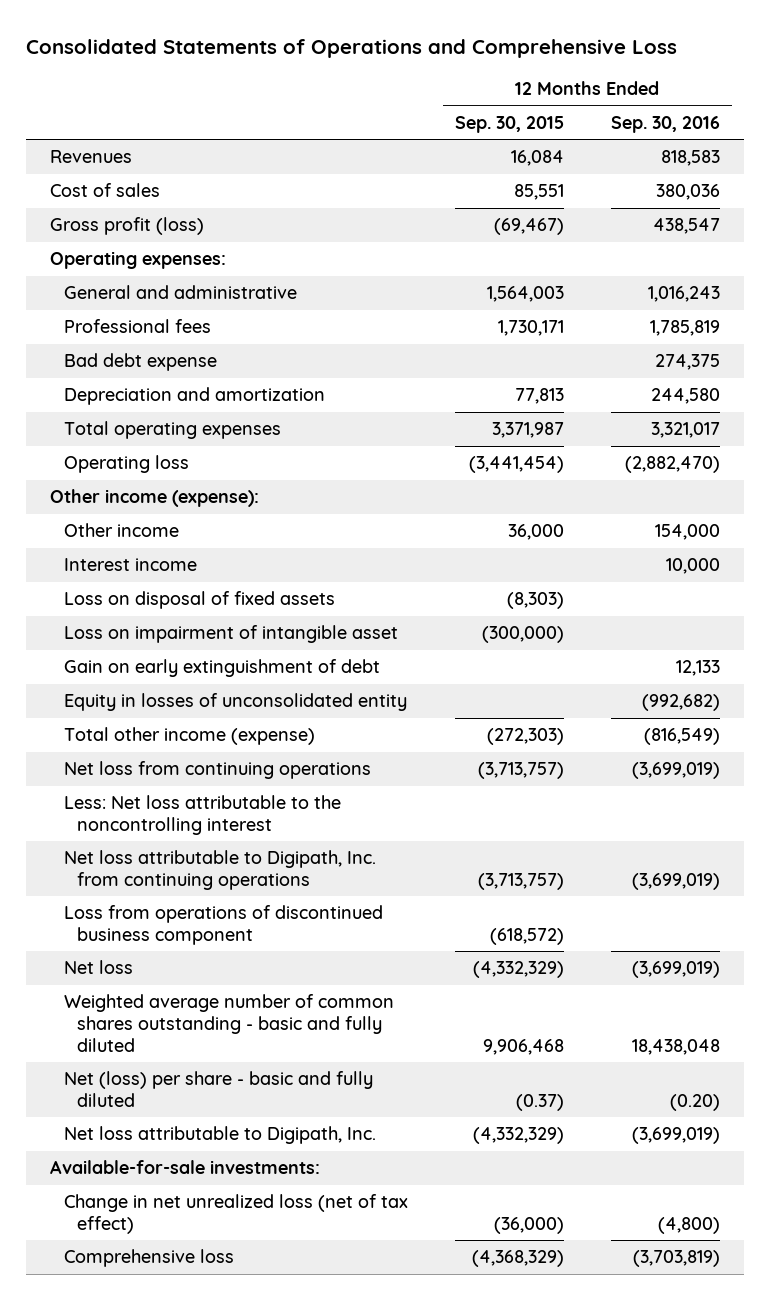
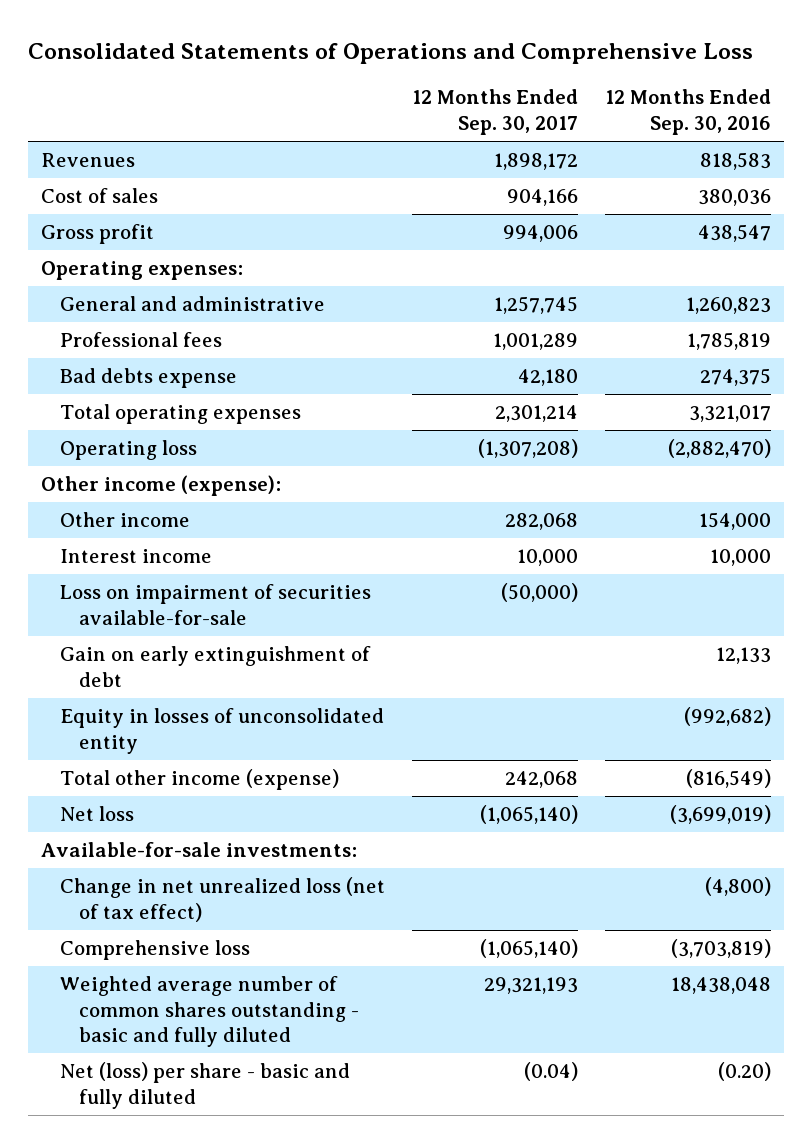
- | 12 Months Ended Sep. 30, 2015 | 12 Months Ended Sep. 30, 2016
+ | 12 Months Ended Sep. 30, 2017 | 12 Months Ended Sep. 30, 2016
- Gross profit (loss) | (69,467) | 438,547
+ Gross profit | 994,006 | 438,547
- General and administrative | 1,564,003 | 1,016,243
+ General and administrative | 1,257,745 | 1,260,823
- Bad debt expense | | 274,375
- Depreciation and amortization | 77,813 | 244,580
+ Bad debts expense | 42,180 | 274,375
- Loss on disposal of fixed assets | (8,303) |
- Loss on impairment of intangible asset | (300,000) |
+ Loss on impairment of securities available-for-sale | (50,000) |
- Net loss from continuing operations | (3,713,757) | (3,699,019)
- Less: Net loss attributable to the noncontrolling interest
- Net loss attributable to Digipath, Inc. from continuing operations | (3,713,757) | (3,699,019)
- Loss from operations of discontinued business component | (618,572) |
- Net loss attributable to Digipath, Inc. | (4,332,329) | (3,699,019)
moved down: Weighted average number of common shares outstanding - basic and fully diluted | 29,321,193 | 18,438,048
moved down: Net (loss) per share - basic and fully diluted | (0.04) | (0.20)

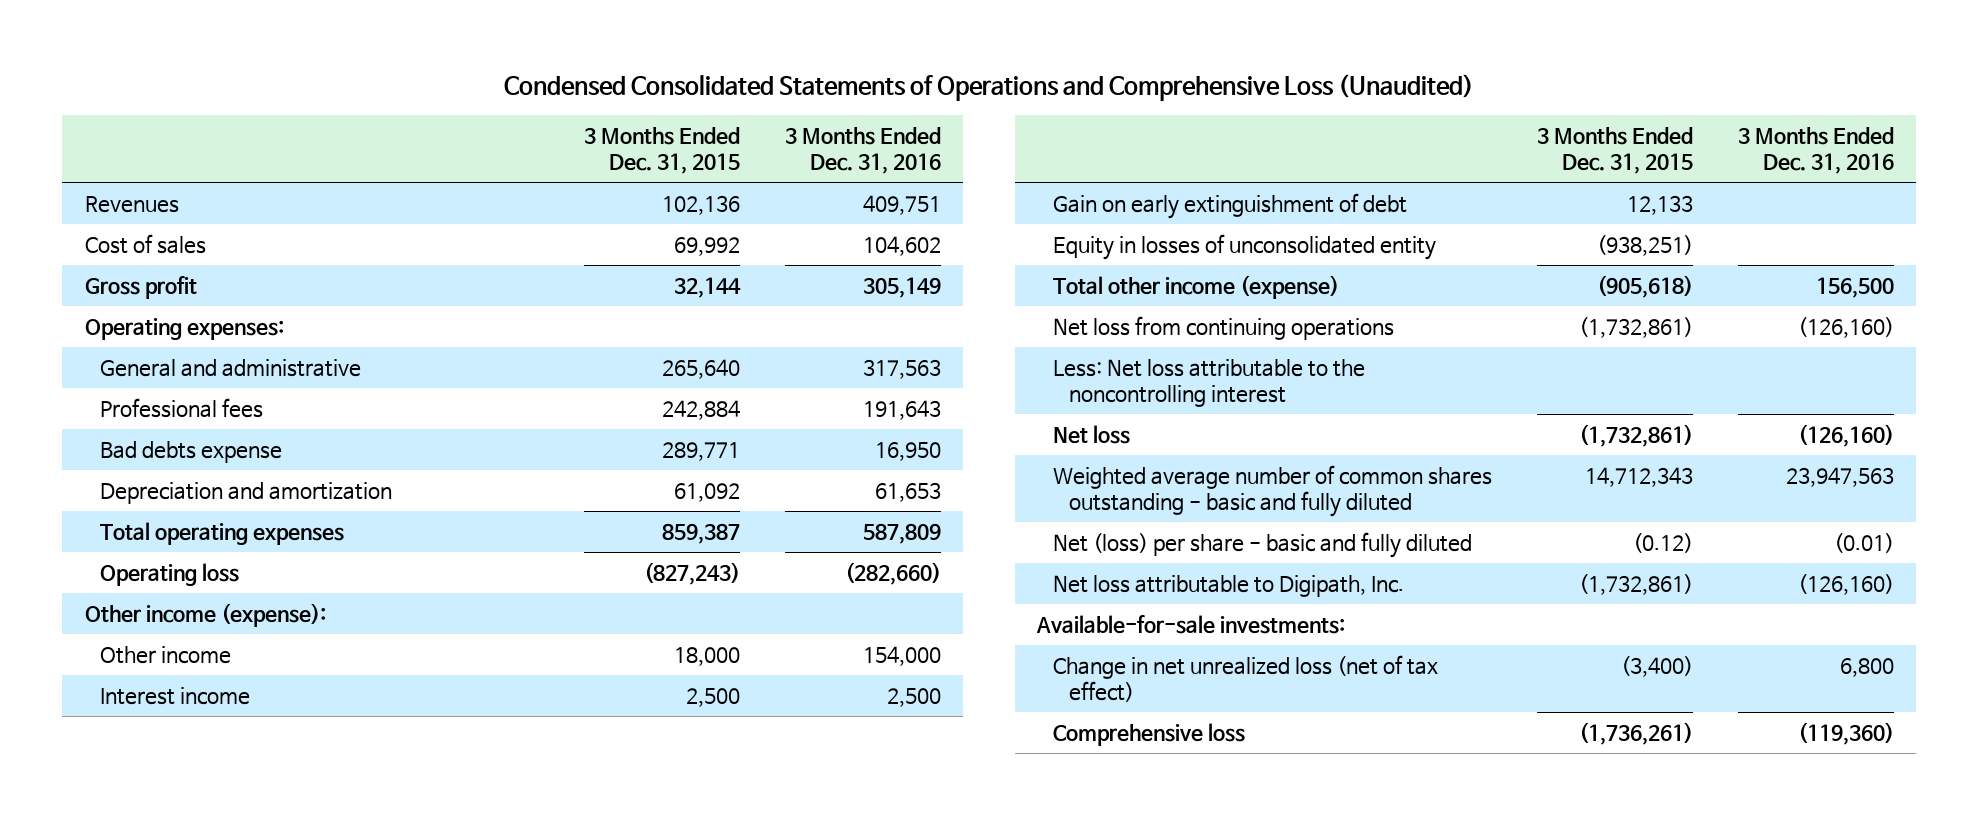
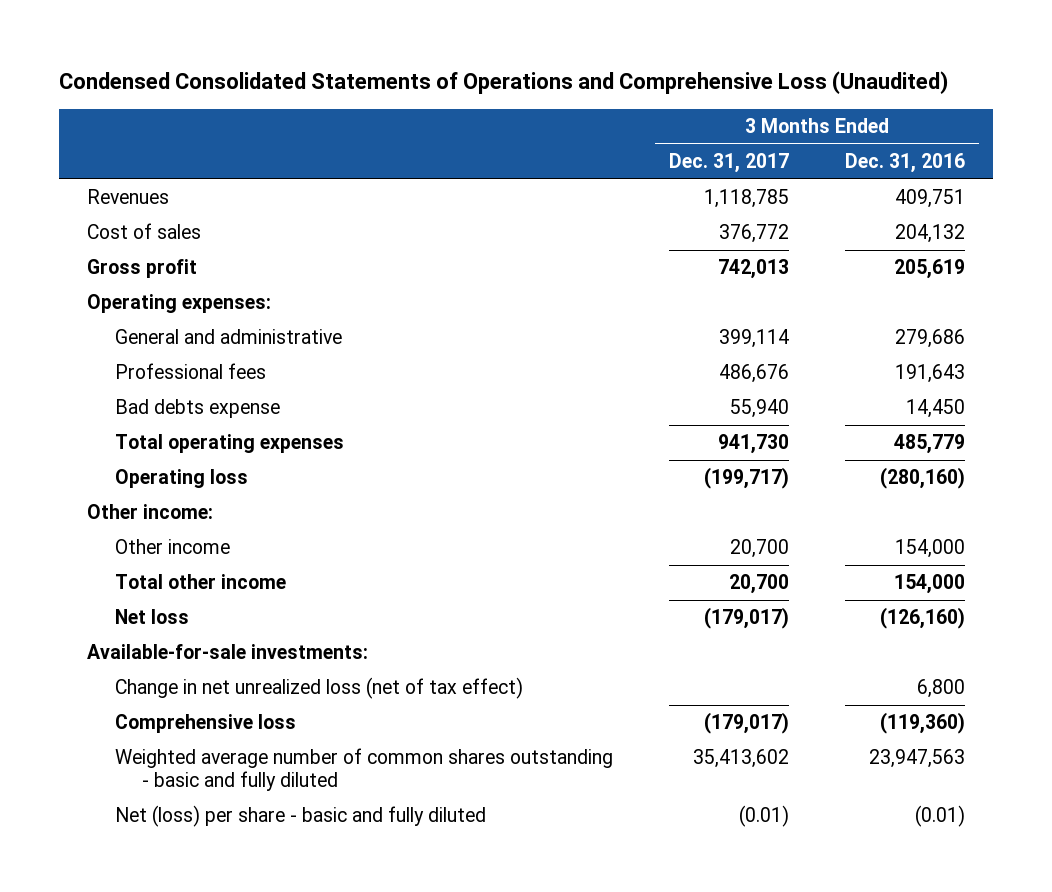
- | 3 Months Ended Dec. 31, 2015 | 3 Months Ended Dec. 31, 2016
+ | 3 Months Ended Dec. 31, 2017 | 3 Months Ended Dec. 31, 2016
- Cost of sales | 69,992 | 104,602
- Gross profit | 32,144 | 305,149
+ Cost of sales | 376,772 | 204,132
+ Gross profit | 742,013 | 205,619
- General and administrative | 265,640 | 317,563
+ General and administrative | 399,114 | 279,686
- Bad debts expense | 289,771 | 16,950
- Depreciation and amortization | 61,092 | 61,653
- Total operating expenses | 859,387 | 587,809
- Operating loss | (827,243) | (282,660)
- Other income (expense):
+ Bad debts expense | 55,940 | 14,450
+ Total operating expenses | 941,730 | 485,779
+ Operating loss | (199,717) | (280,160)
+ Other income:
- Interest income | 2,500 | 2,500
- Gain on early extinguishment of debt | 12,133 |
- Equity in losses of unconsolidated entity | (938,251) |
- Total other income (expense) | (905,618) | 156,500
- Net loss from continuing operations | (1,732,861) | (126,160)
- Less: Net loss attributable to the noncontrolling interest
+ Total other income | 20,700 | 154,000
- Net loss attributable to Digipath, Inc. | (1,732,861) | (126,160)
moved down: Weighted average number of common shares outstanding - basic and fully diluted | 35,413,602 | 23,947,563
moved down: Net (loss) per share - basic and fully diluted | (0.01) | (0.01)

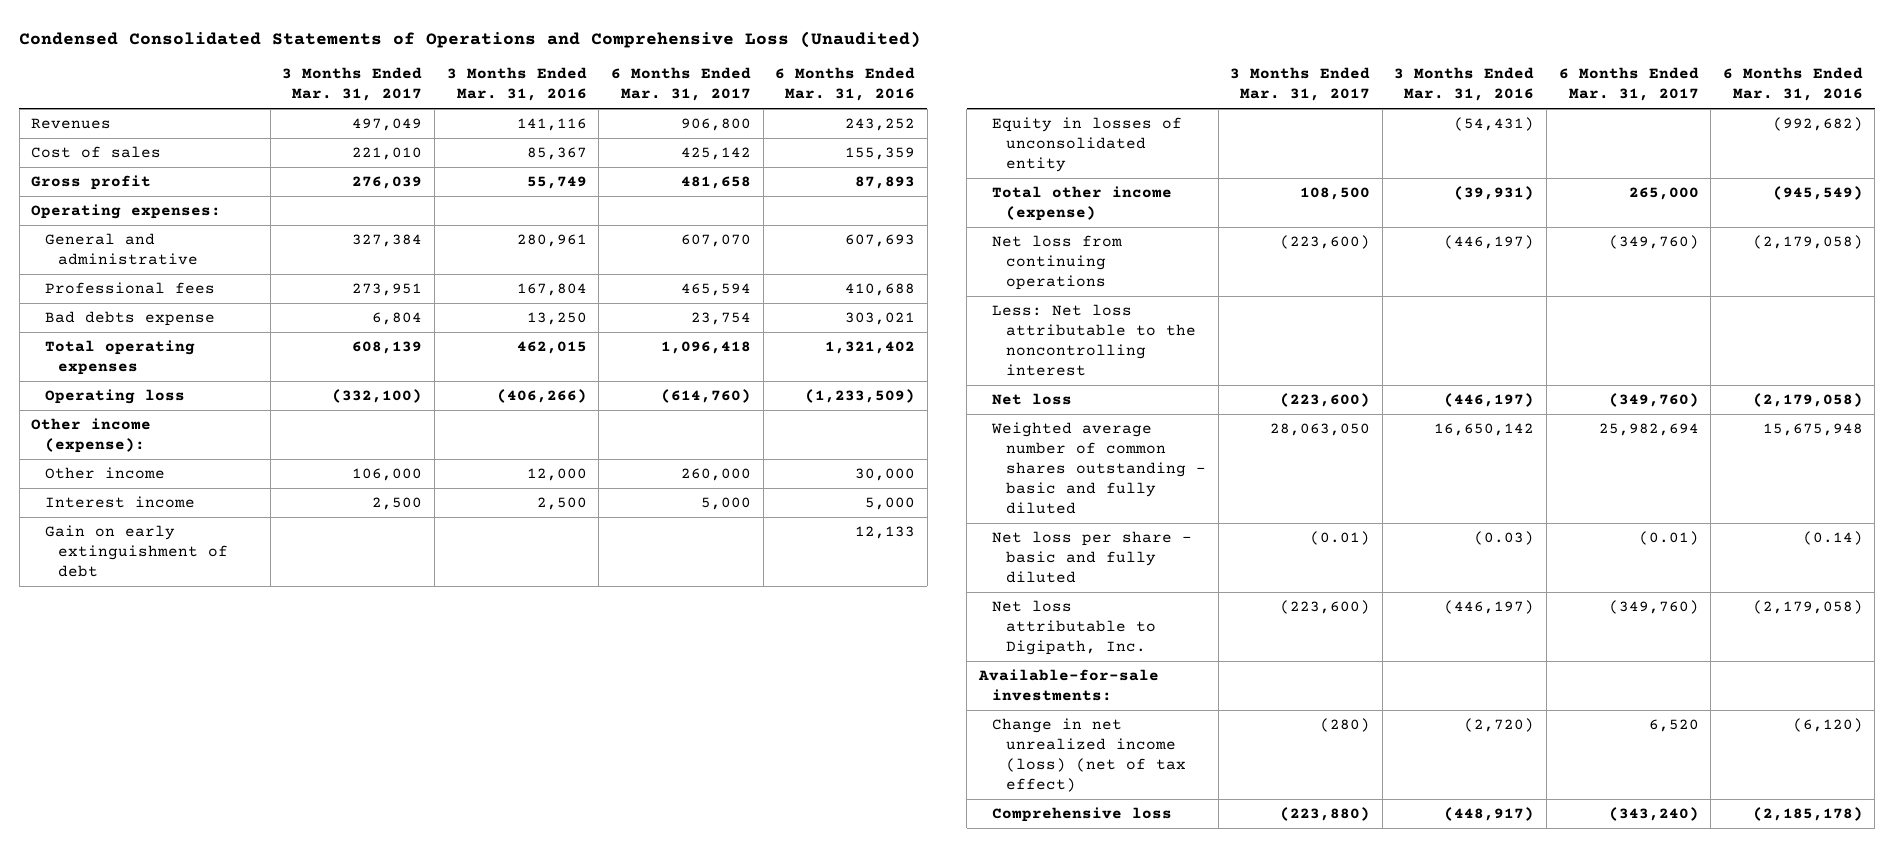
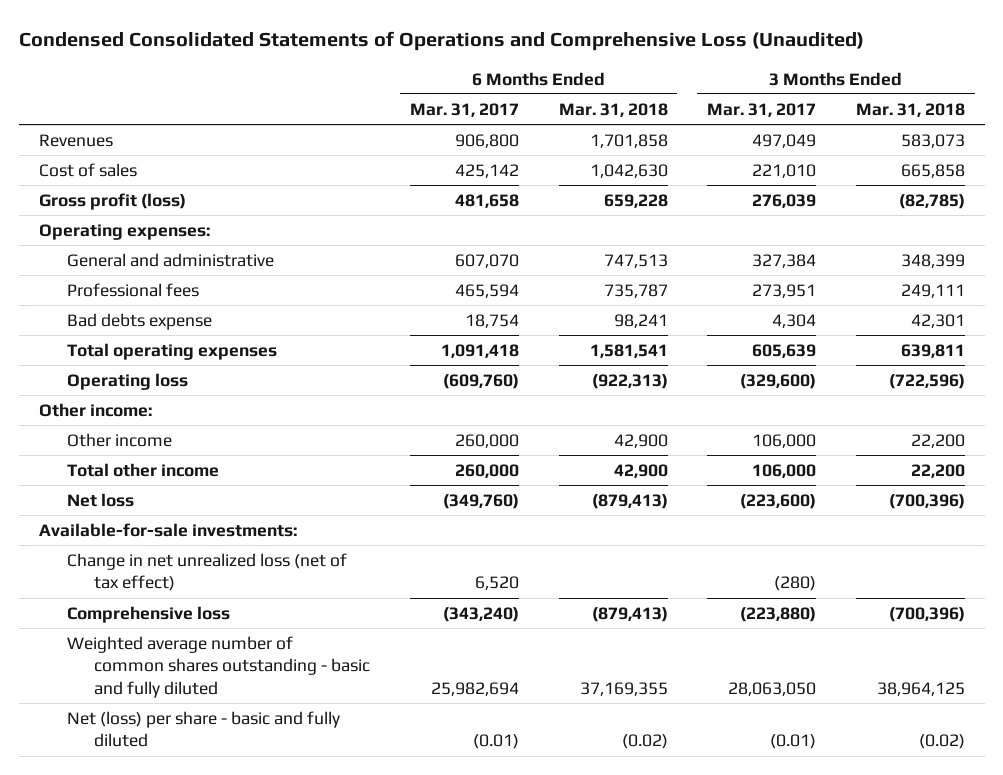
- | 3 Months Ended Mar. 31, 2017 | 3 Months Ended Mar. 31, 2016 | 6 Months Ended Mar. 31, 2017 | 6 Months Ended Mar. 31, 2016
+ | 6 Months Ended Mar. 31, 2017 | 6 Months Ended Mar. 31, 2018 | 3 Months Ended Mar. 31, 2017 | 3 Months Ended Mar. 31, 2018
- Gross profit | 276,039 | 55,749 | 481,658 | 87,893
+ Gross profit (loss) | 481,658 | 659,228 | 276,039 | (82,785)
- Bad debts expense | 6,804 | 13,250 | 23,754 | 303,021
- Total operating expenses | 608,139 | 462,015 | 1,096,418 | 1,321,402
- Operating loss | (332,100) | (406,266) | (614,760) | (1,233,509)
- Other income (expense):
+ Bad debts expense | 18,754 | 98,241 | 4,304 | 42,301
+ Total operating expenses | 1,091,418 | 1,581,541 | 605,639 | 639,811
+ Operating loss | (609,760) | (922,313) | (329,600) | (722,596)
+ Other income:
- Interest income | 2,500 | 2,500 | 5,000 | 5,000
- Gain on early extinguishment of debt | | | | 12,133
- Equity in losses of unconsolidated entity | | (54,431) | | (992,682)
- Total other income (expense) | 108,500 | (39,931) | 265,000 | (945,549)
- Net loss from continuing operations | (223,600) | (446,197) | (349,760) | (2,179,058)
- Less: Net loss attributable to the noncontrolling interest
+ Total other income | 260,000 | 42,900 | 106,000 | 22,200
- Net loss per share - basic and fully diluted | (0.01) | (0.03) | (0.01) | (0.14)
- Net loss attributable to Digipath, Inc. | (223,600) | (446,197) | (349,760) | (2,179,058)
- Change in net unrealized income (loss) (net of tax effect) | (280) | (2,720) | 6,520 | (6,120)
+ Change in net unrealized loss (net of tax effect) | 6,520 | | (280) |
moved down: Weighted average number of common shares outstanding - basic and fully diluted | 25,982,694 | 37,169,355 | 28,063,050 | 38,964,125
+ Net (loss) per share - basic and fully diluted | (0.01) | (0.02) | (0.01) | (0.02)

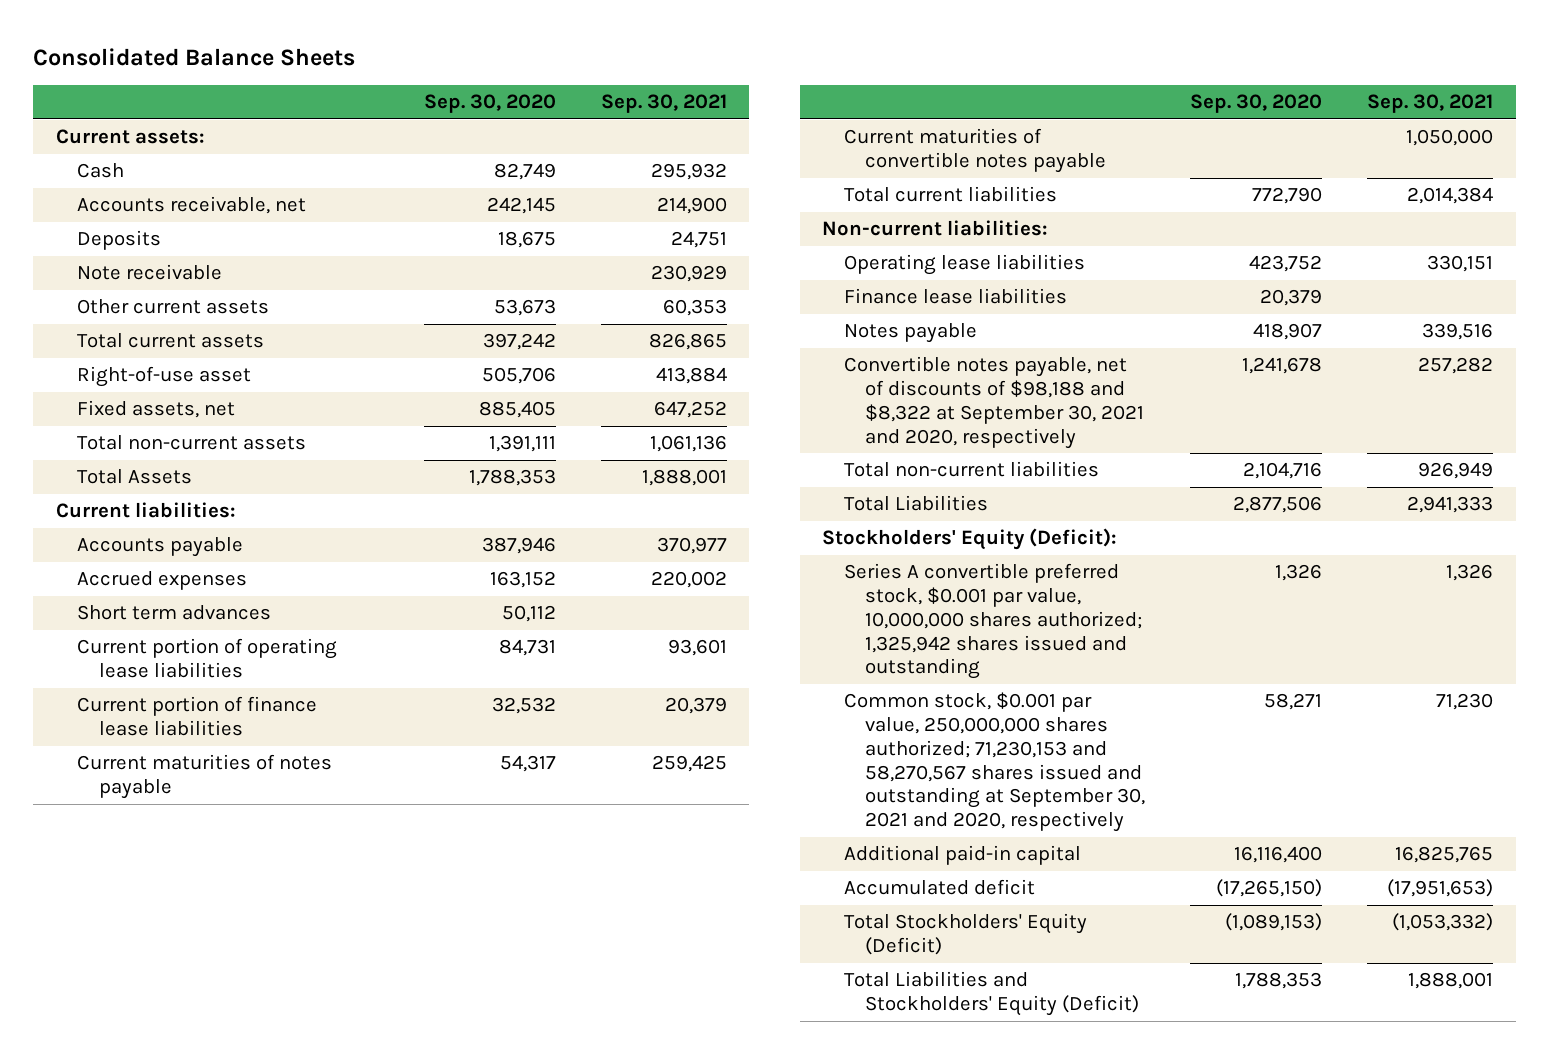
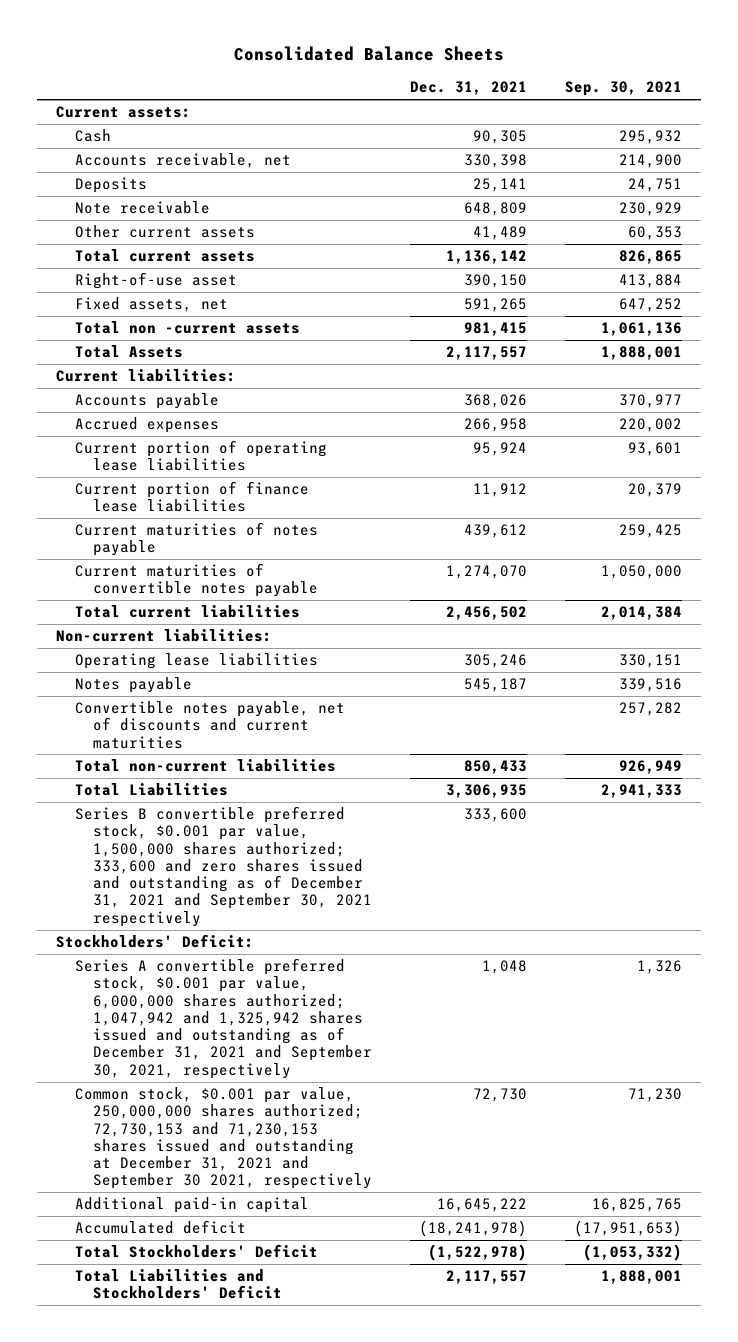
- | Sep. 30, 2020 | Sep. 30, 2021
+ | Dec. 31, 2021 | Sep. 30, 2021
- Total non-current assets | 1,391,111 | 1,061,136
+ Total non -current assets | 981,415 | 1,061,136
- Short term advances | 50,112 |
- Finance lease liabilities | 20,379 |
- Convertible notes payable, net of discounts of $98,188 and $8,322 at September 30, 2021 and 2020, respectively | 1,241,678 | 257,282
+ Convertible notes payable, net of discounts and current maturities | | 257,282
- Stockholders' Equity (Deficit):
- Series A convertible preferred stock, $0.001 par value, 10,000,000 shares authorized; 1,325,942 shares issued and outstanding | 1,326 | 1,326
- Common stock, $0.001 par value, 250,000,000 shares authorized; 71,230,153 and 58,270,567 shares issued and outstanding at September 30, 2021 and 2020, respectively | 58,271 | 71,230
+ Series B convertible preferred stock, $0.001 par value, 1,500,000 shares authorized; 333,600 and zero shares issued and outstanding as of December 31, 2021 and September 30, 2021 respectively | 333,600 |
+ Stockholders' Deficit:
+ Series A convertible preferred stock, $0.001 par value, 6,000,000 shares authorized; 1,047,942 and 1,325,942 shares issued and outstanding as of December 31, 2021 and September 30, 2021, respectively | 1,048 | 1,326
+ Common stock, $0.001 par value, 250,000,000 shares authorized; 72,730,153 and 71,230,153 shares issued and outstanding at December 31, 2021 and September 30 2021, respectively | 72,730 | 71,230
- Total Stockholders' Equity (Deficit) | (1,089,153) | (1,053,332)
- Total Liabilities and Stockholders' Equity (Deficit) | 1,788,353 | 1,888,001
+ Total Stockholders' Deficit | (1,522,978) | (1,053,332)
+ Total Liabilities and Stockholders' Deficit | 2,117,557 | 1,888,001

